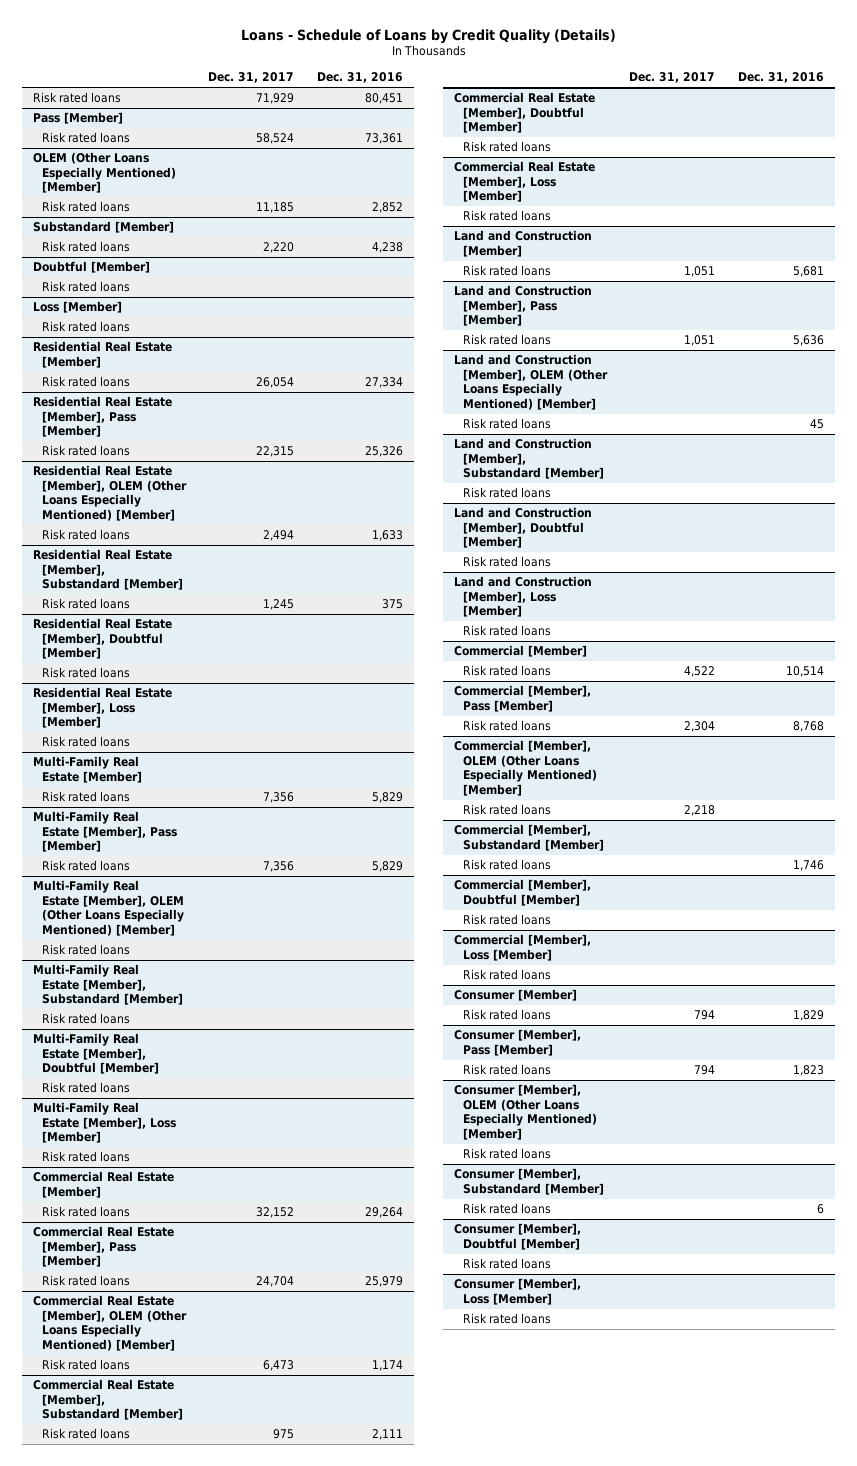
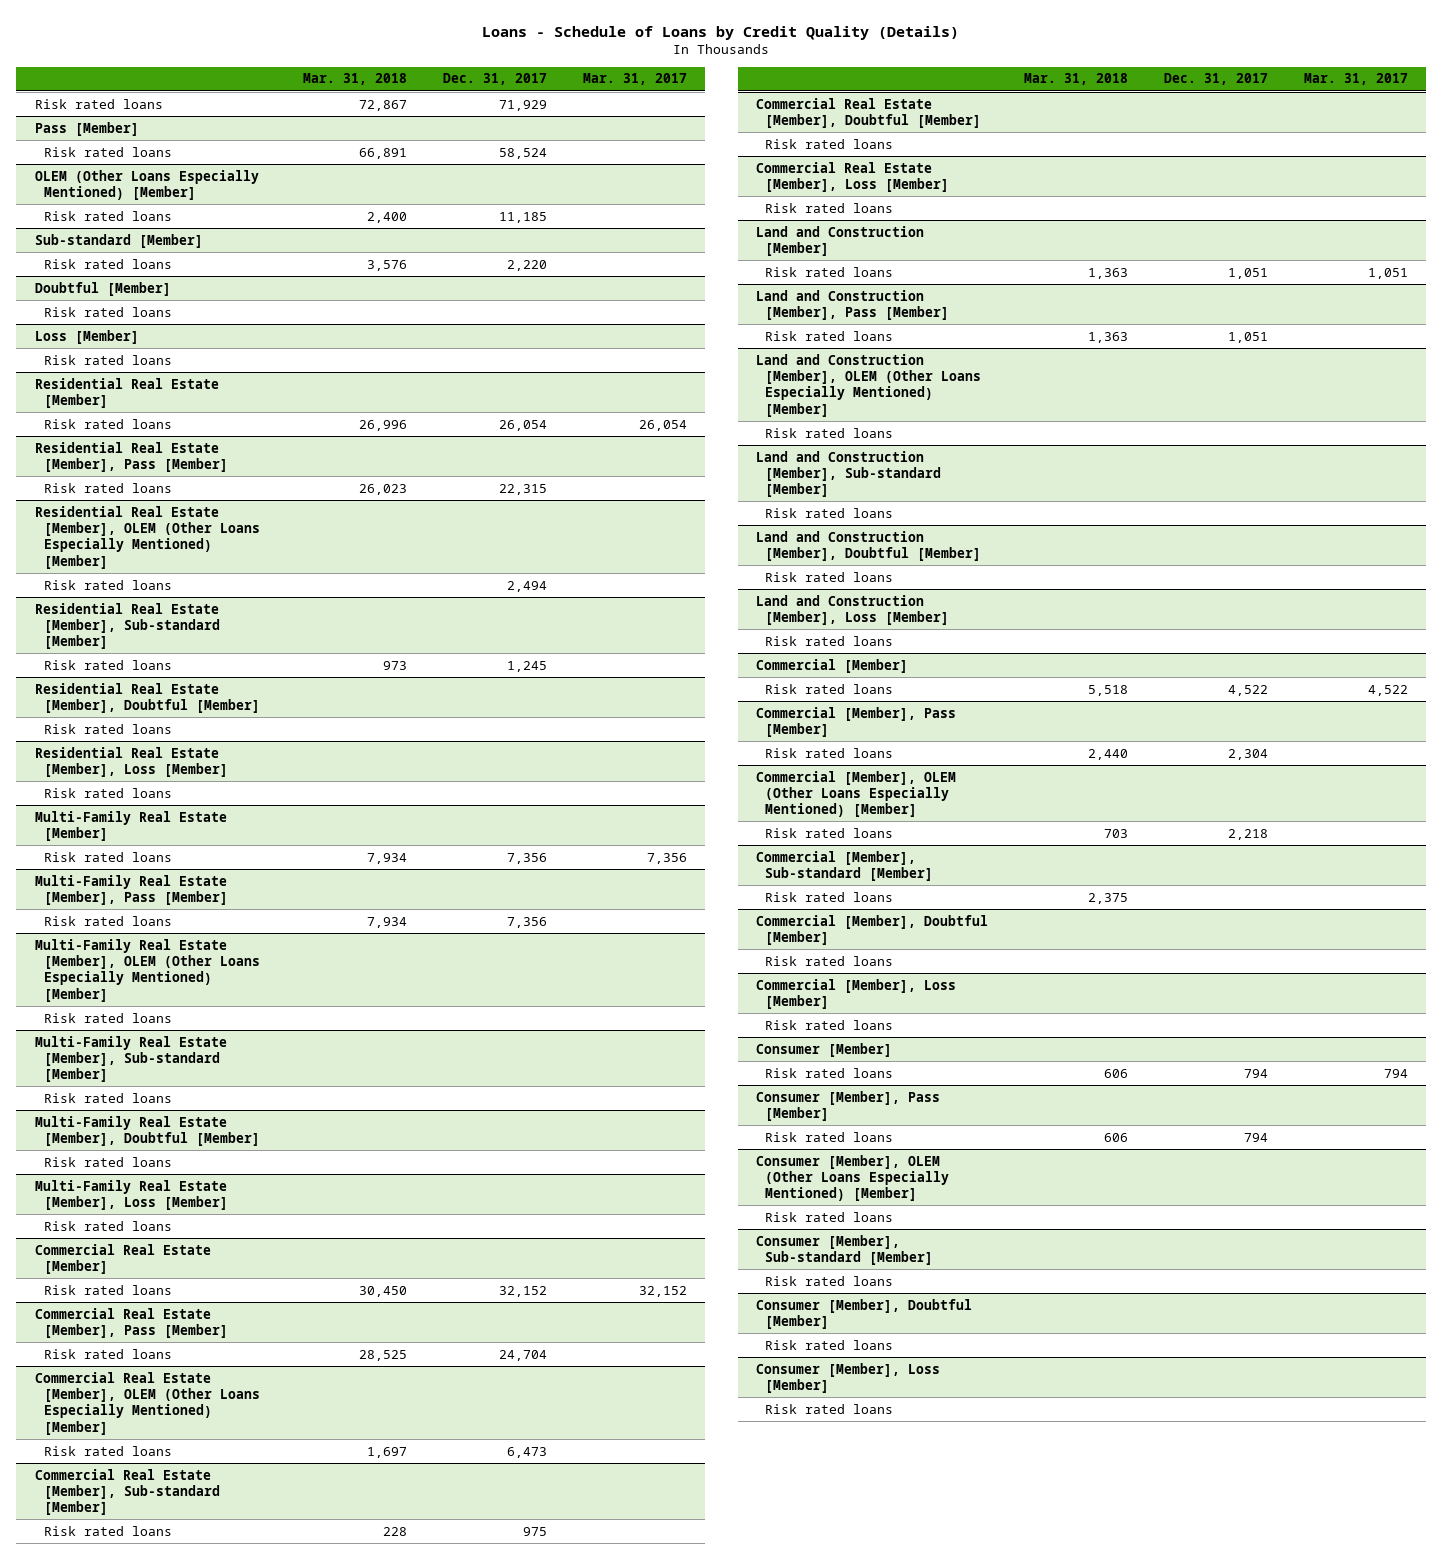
- | Dec. 31, 2017 | Dec. 31, 2016
+ | Mar. 31, 2018 | Dec. 31, 2017 | Mar. 31, 2017
- Substandard [Member]
+ Sub-standard [Member]
- Residential Real Estate [Member], Substandard [Member]
+ Residential Real Estate [Member], Sub-standard [Member]
- Multi-Family Real Estate [Member], Substandard [Member]
+ Multi-Family Real Estate [Member], Sub-standard [Member]
- Commercial Real Estate [Member], Substandard [Member]
+ Commercial Real Estate [Member], Sub-standard [Member]
- Land and Construction [Member], Substandard [Member]
+ Land and Construction [Member], Sub-standard [Member]
- Commercial [Member], Substandard [Member]
+ Commercial [Member], Sub-standard [Member]
- Consumer [Member], Substandard [Member]
+ Consumer [Member], Sub-standard [Member]

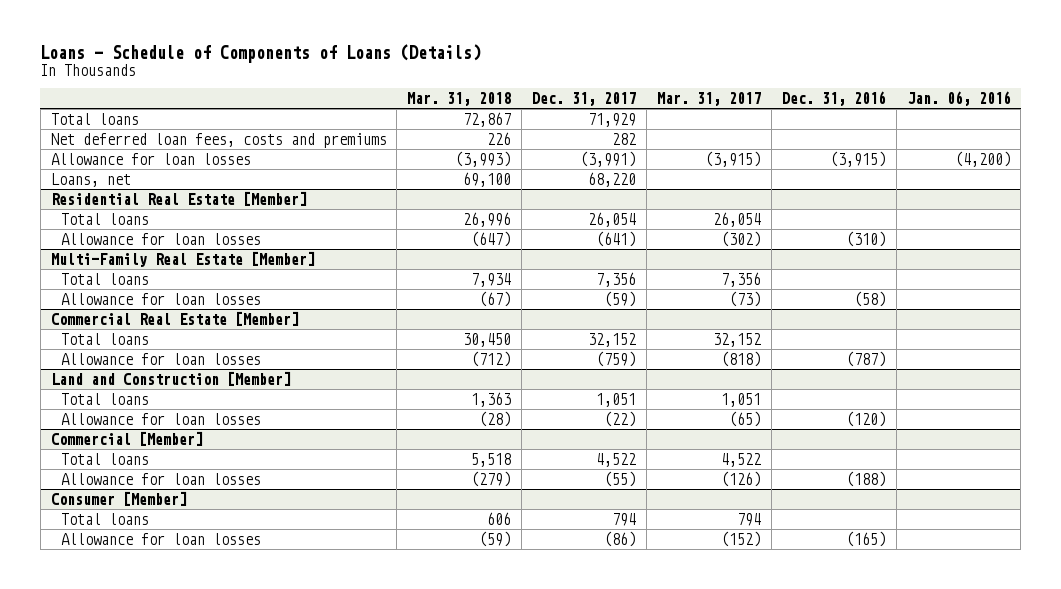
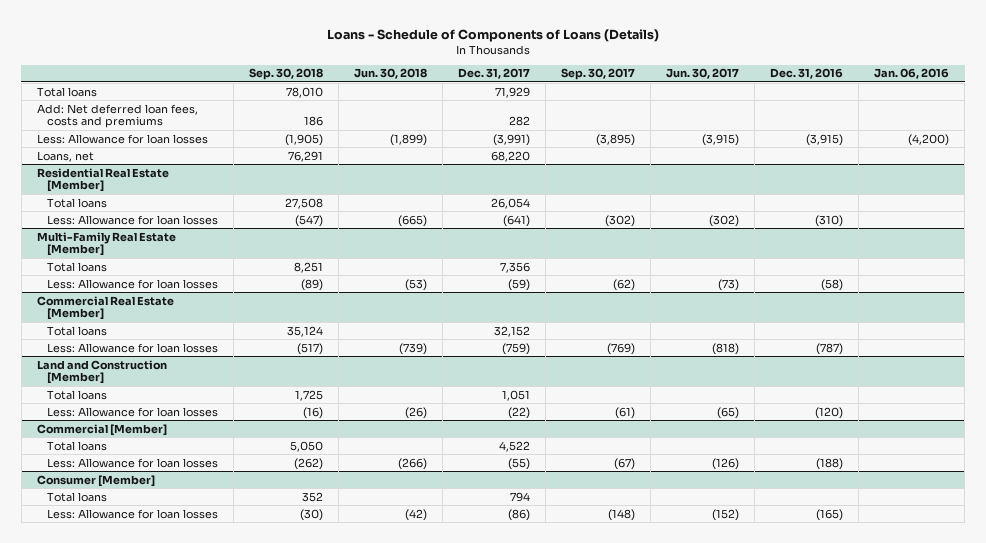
- | Mar. 31, 2018 | Dec. 31, 2017 | Mar. 31, 2017 | Dec. 31, 2016 | Jan. 06, 2016
+ | Sep. 30, 2018 | Jun. 30, 2018 | Dec. 31, 2017 | Sep. 30, 2017 | Jun. 30, 2017 | Dec. 31, 2016 | Jan. 06, 2016
- Net deferred loan fees, costs and premiums | 226 | 282 | | |
- Allowance for loan losses | (3,993) | (3,991) | (3,915) | (3,915) | (4,200)
+ Add: Net deferred loan fees, costs and premiums | 186 | | 282 | | | |
+ Less: Allowance for loan losses | (1,905) | (1,899) | (3,991) | (3,895) | (3,915) | (3,915) | (4,200)
@ Residential Real Estate [Member]
- Allowance for loan losses | (647) | (641) | (302) | (310) |
+ Less: Allowance for loan losses | (547) | (665) | (641) | (302) | (302) | (310) |
@ Multi-Family Real Estate [Member]
- Allowance for loan losses | (67) | (59) | (73) | (58) |
+ Less: Allowance for loan losses | (89) | (53) | (59) | (62) | (73) | (58) |
@ Commercial Real Estate [Member]
- Allowance for loan losses | (712) | (759) | (818) | (787) |
+ Less: Allowance for loan losses | (517) | (739) | (759) | (769) | (818) | (787) |
@ Land and Construction [Member]
- Allowance for loan losses | (28) | (22) | (65) | (120) |
+ Less: Allowance for loan losses | (16) | (26) | (22) | (61) | (65) | (120) |
@ Commercial [Member]
- Allowance for loan losses | (279) | (55) | (126) | (188) |
+ Less: Allowance for loan losses | (262) | (266) | (55) | (67) | (126) | (188) |
@ Consumer [Member]
- Allowance for loan losses | (59) | (86) | (152) | (165) |
+ Less: Allowance for loan losses | (30) | (42) | (86) | (148) | (152) | (165) |

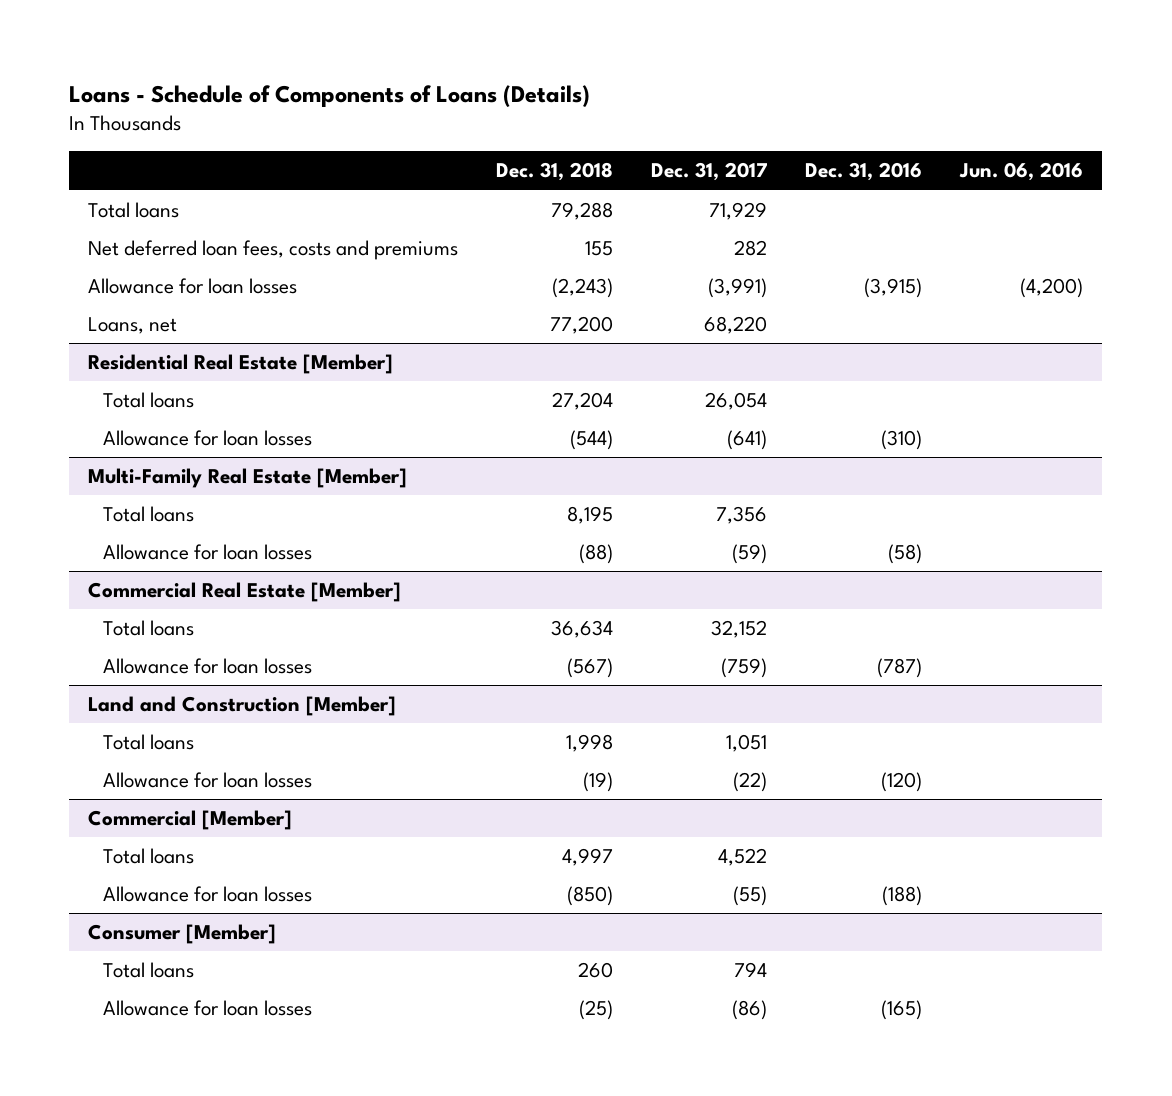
- | Sep. 30, 2018 | Jun. 30, 2018 | Dec. 31, 2017 | Sep. 30, 2017 | Jun. 30, 2017 | Dec. 31, 2016 | Jan. 06, 2016
+ | Dec. 31, 2018 | Dec. 31, 2017 | Dec. 31, 2016 | Jun. 06, 2016
- Add: Net deferred loan fees, costs and premiums | 186 | | 282 | | | |
- Less: Allowance for loan losses | (1,905) | (1,899) | (3,991) | (3,895) | (3,915) | (3,915) | (4,200)
+ Net deferred loan fees, costs and premiums | 155 | 282 | |
+ Allowance for loan losses | (2,243) | (3,991) | (3,915) | (4,200)
@ Residential Real Estate [Member]
- Less: Allowance for loan losses | (547) | (665) | (641) | (302) | (302) | (310) |
+ Allowance for loan losses | (544) | (641) | (310) |
@ Multi-Family Real Estate [Member]
- Less: Allowance for loan losses | (89) | (53) | (59) | (62) | (73) | (58) |
+ Allowance for loan losses | (88) | (59) | (58) |
@ Commercial Real Estate [Member]
- Less: Allowance for loan losses | (517) | (739) | (759) | (769) | (818) | (787) |
+ Allowance for loan losses | (567) | (759) | (787) |
@ Land and Construction [Member]
- Less: Allowance for loan losses | (16) | (26) | (22) | (61) | (65) | (120) |
+ Allowance for loan losses | (19) | (22) | (120) |
@ Commercial [Member]
- Less: Allowance for loan losses | (262) | (266) | (55) | (67) | (126) | (188) |
+ Allowance for loan losses | (850) | (55) | (188) |
@ Consumer [Member]
- Less: Allowance for loan losses | (30) | (42) | (86) | (148) | (152) | (165) |
+ Allowance for loan losses | (25) | (86) | (165) |

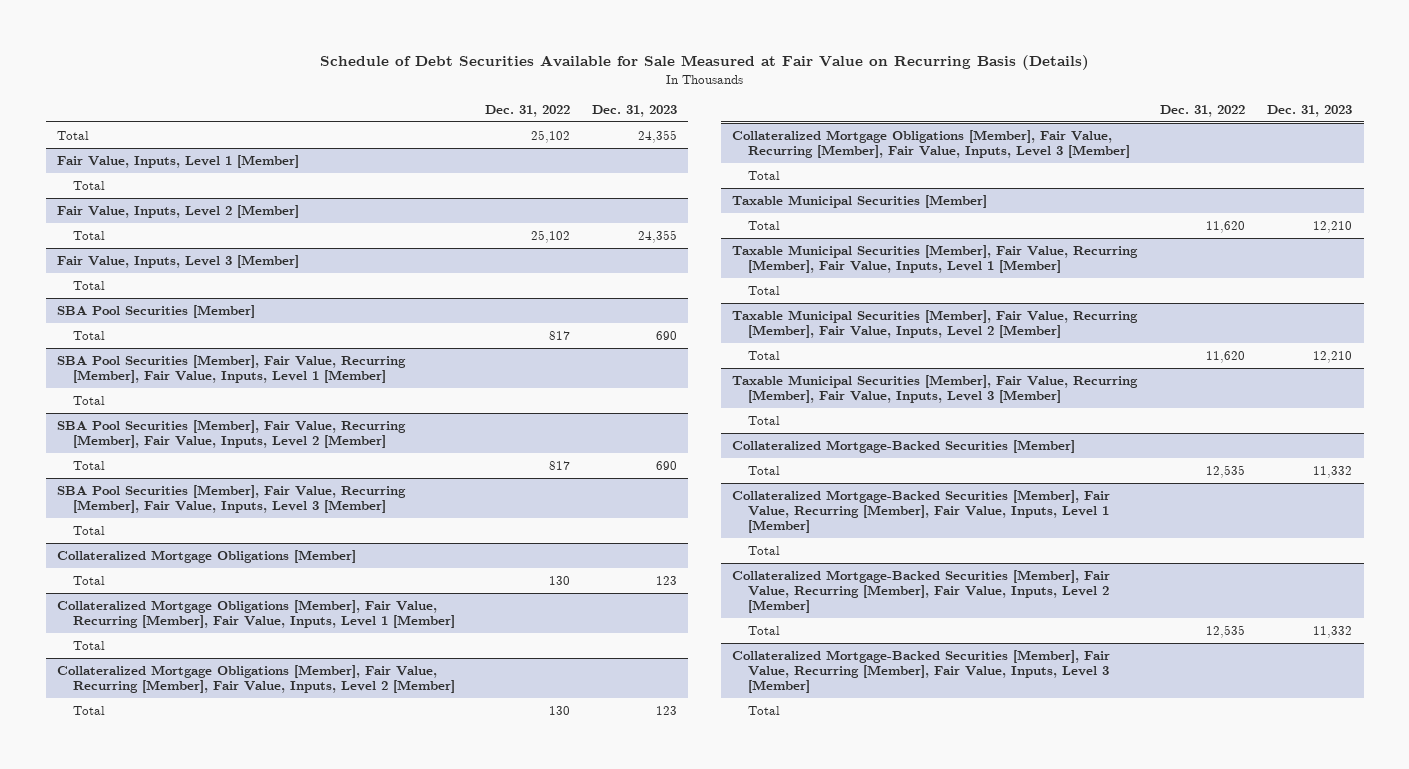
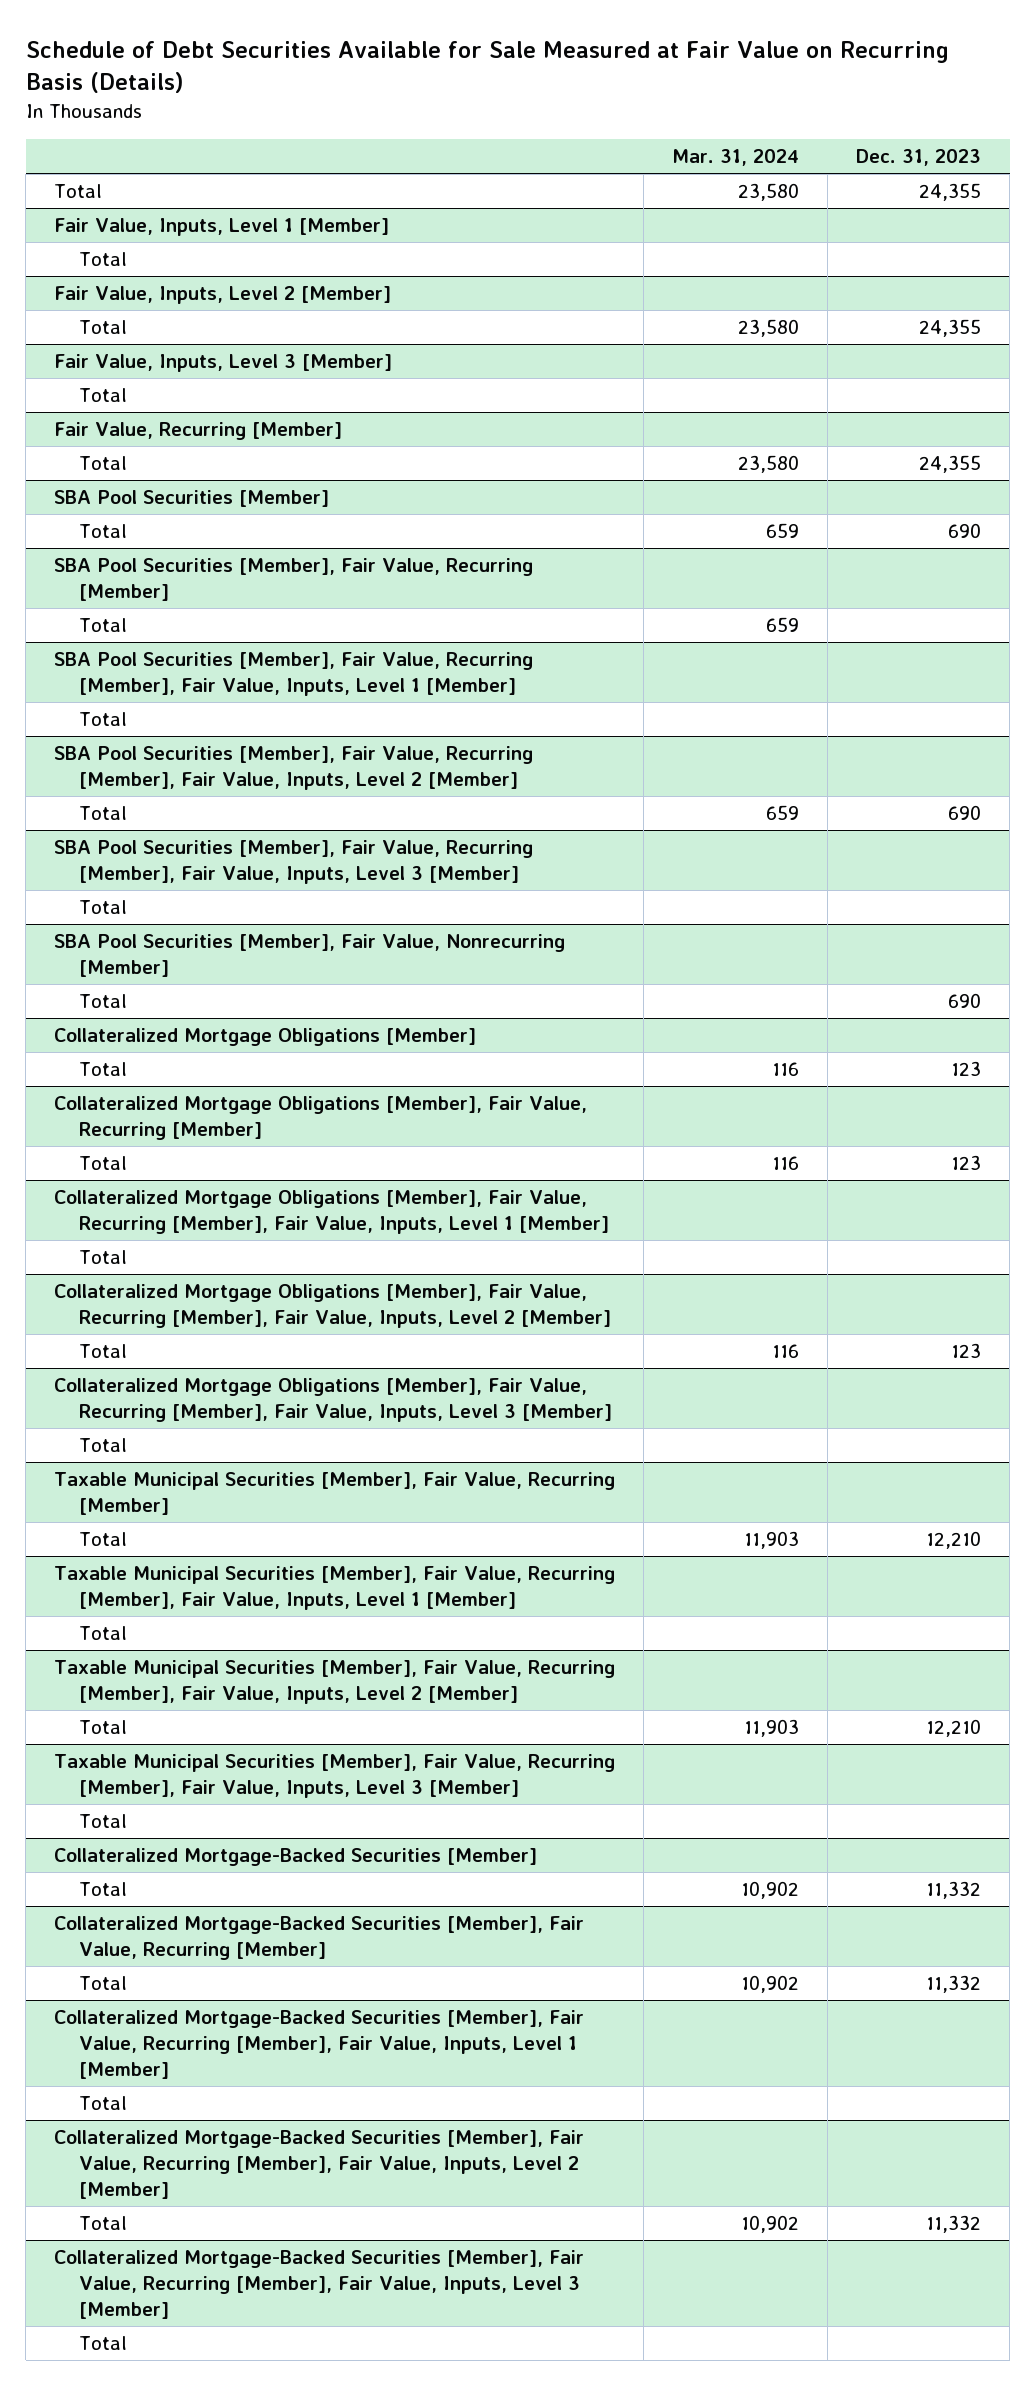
- | Dec. 31, 2022 | Dec. 31, 2023
+ | Mar. 31, 2024 | Dec. 31, 2023
+ Fair Value, Recurring [Member]
+ Total | 23,580 | 24,355
+ SBA Pool Securities [Member], Fair Value, Recurring [Member]
+ Total | 659 |
+ SBA Pool Securities [Member], Fair Value, Nonrecurring [Member]
+ Total | | 690
+ Collateralized Mortgage Obligations [Member], Fair Value, Recurring [Member]
+ Total | 116 | 123
- Taxable Municipal Securities [Member]
+ Taxable Municipal Securities [Member], Fair Value, Recurring [Member]
+ Collateralized Mortgage-Backed Securities [Member], Fair Value, Recurring [Member]
+ Total | 10,902 | 11,332

